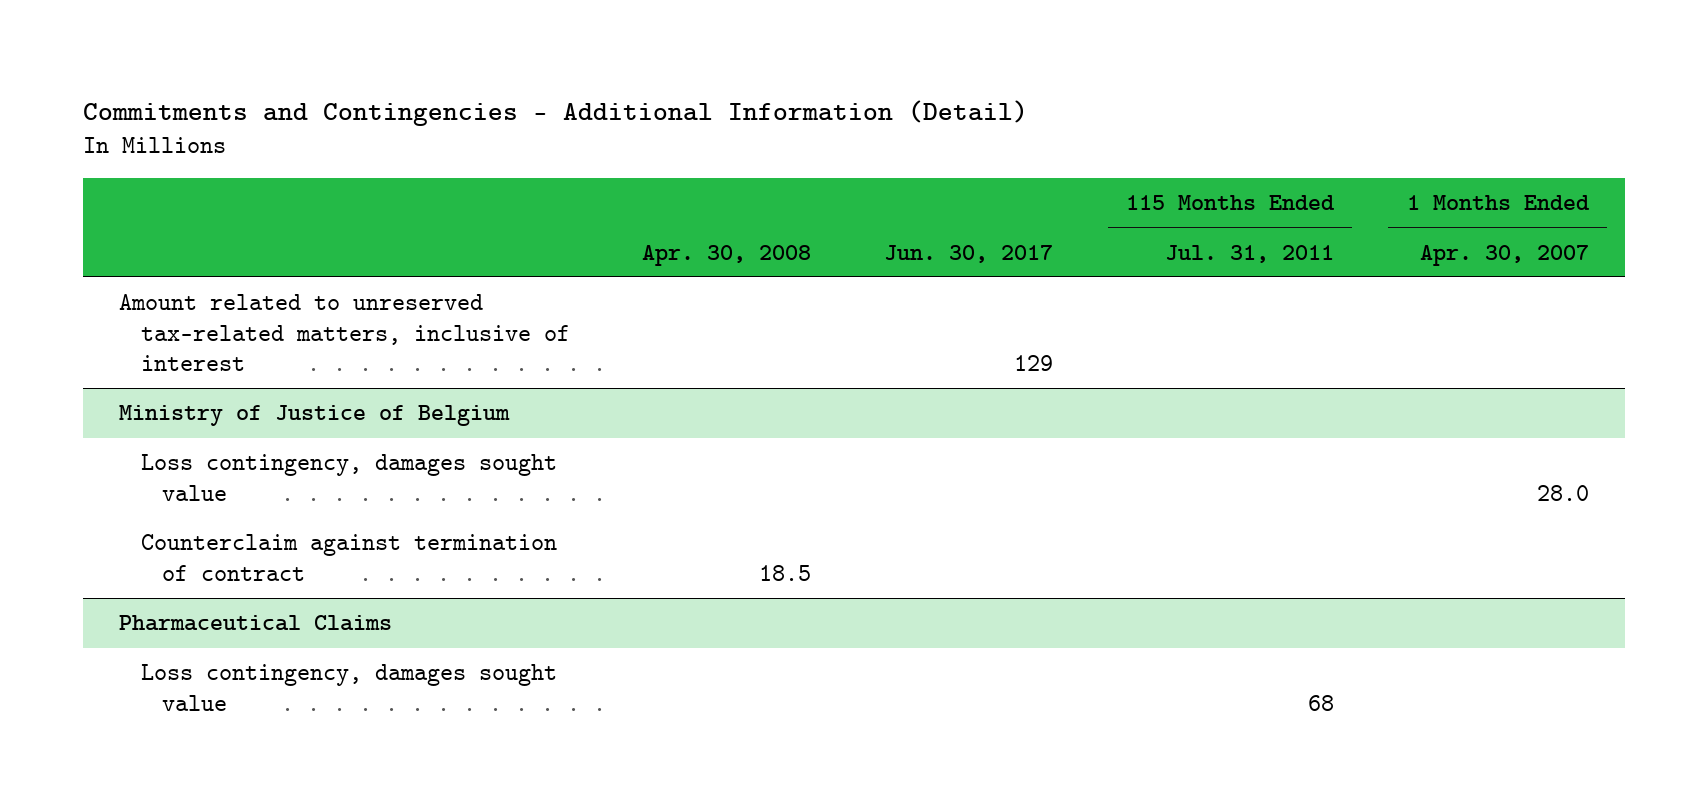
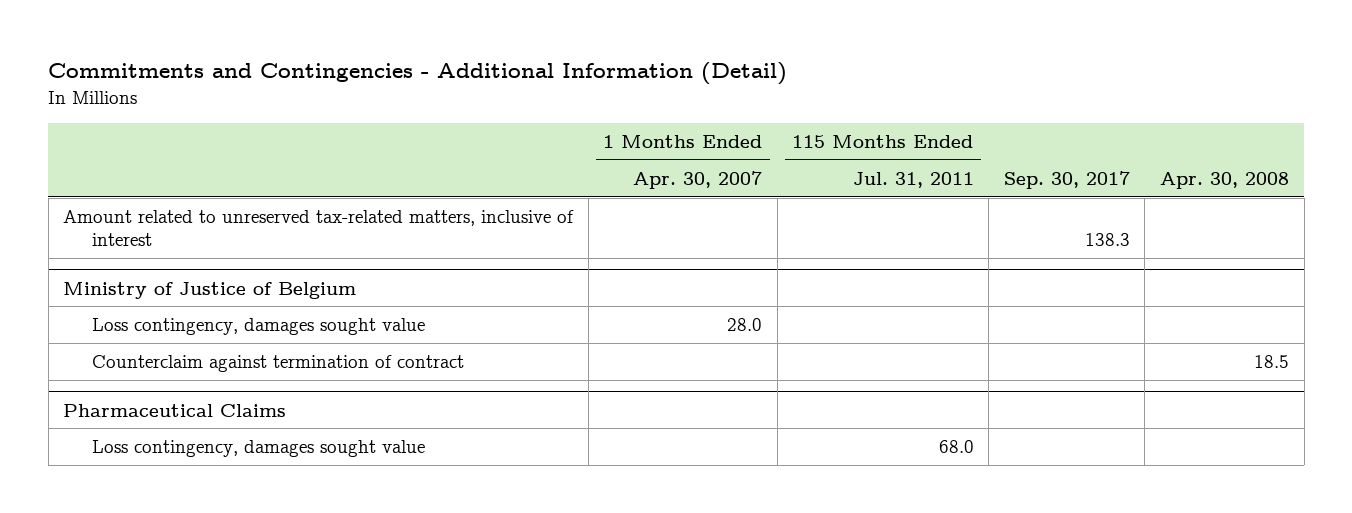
- | Apr. 30, 2008 | Jun. 30, 2017 | 115 Months Ended Jul. 31, 2011 | 1 Months Ended Apr. 30, 2007
+ | 1 Months Ended Apr. 30, 2007 | 115 Months Ended Jul. 31, 2011 | Sep. 30, 2017 | Apr. 30, 2008
@ Pharmaceutical Claims
- Loss contingency, damages sought value | | | 68 |
+ Loss contingency, damages sought value | | 68.0 | |

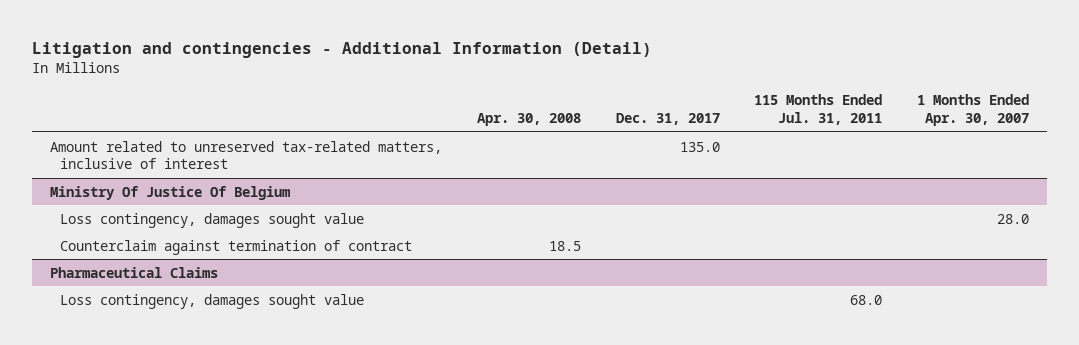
- Commitments and Contingencies - Additional Information (Detail)
+ Litigation and contingencies - Additional Information (Detail)
- | 1 Months Ended Apr. 30, 2007 | 115 Months Ended Jul. 31, 2011 | Sep. 30, 2017 | Apr. 30, 2008
+ | Apr. 30, 2008 | Dec. 31, 2017 | 115 Months Ended Jul. 31, 2011 | 1 Months Ended Apr. 30, 2007
- Ministry of Justice of Belgium
+ Ministry Of Justice Of Belgium

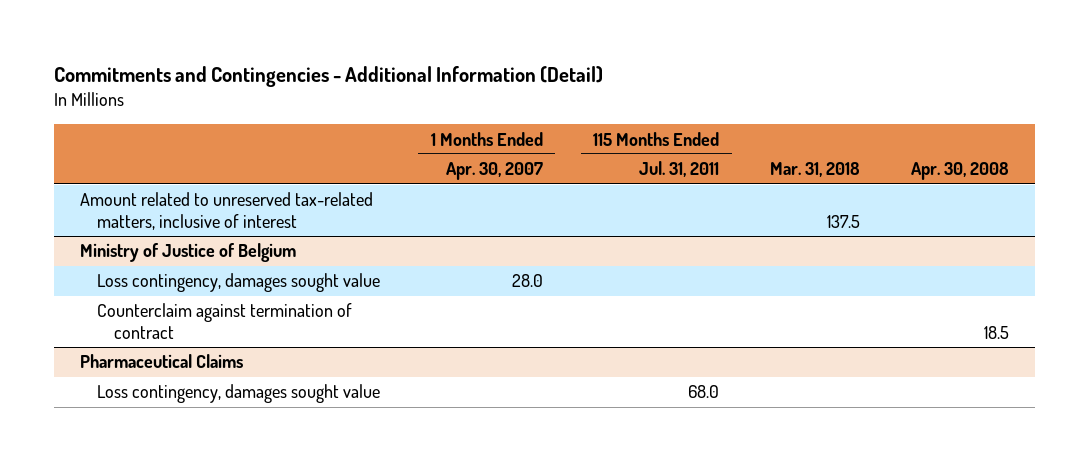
- Litigation and contingencies - Additional Information (Detail)
+ Commitments and Contingencies - Additional Information (Detail)
- | Apr. 30, 2008 | Dec. 31, 2017 | 115 Months Ended Jul. 31, 2011 | 1 Months Ended Apr. 30, 2007
+ | 1 Months Ended Apr. 30, 2007 | 115 Months Ended Jul. 31, 2011 | Mar. 31, 2018 | Apr. 30, 2008
- Ministry Of Justice Of Belgium
+ Ministry of Justice of Belgium

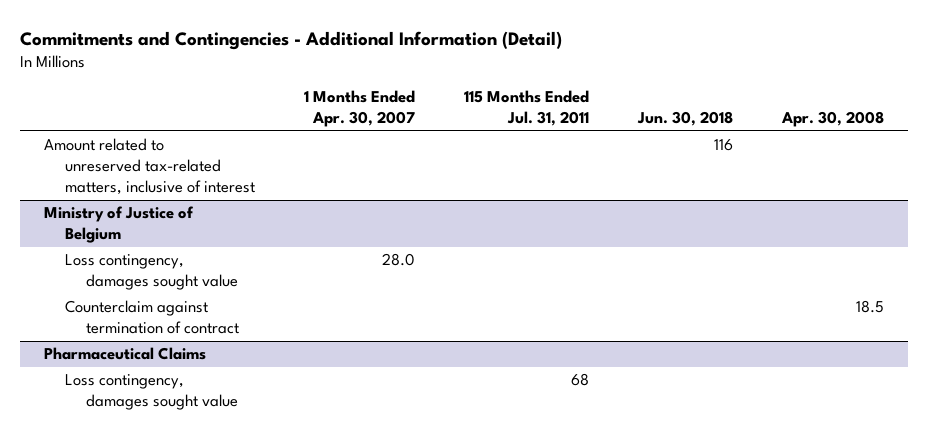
- | 1 Months Ended Apr. 30, 2007 | 115 Months Ended Jul. 31, 2011 | Mar. 31, 2018 | Apr. 30, 2008
+ | 1 Months Ended Apr. 30, 2007 | 115 Months Ended Jul. 31, 2011 | Jun. 30, 2018 | Apr. 30, 2008
@ Pharmaceutical Claims
- Loss contingency, damages sought value | | 68.0 | |
+ Loss contingency, damages sought value | | 68 | |

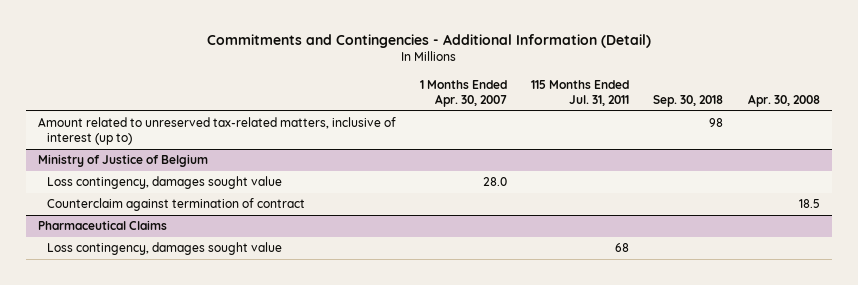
- | 1 Months Ended Apr. 30, 2007 | 115 Months Ended Jul. 31, 2011 | Jun. 30, 2018 | Apr. 30, 2008
+ | 1 Months Ended Apr. 30, 2007 | 115 Months Ended Jul. 31, 2011 | Sep. 30, 2018 | Apr. 30, 2008
- Amount related to unreserved tax-related matters, inclusive of interest | | | 116 |
+ Amount related to unreserved tax-related matters, inclusive of interest (up to) | | | 98 |

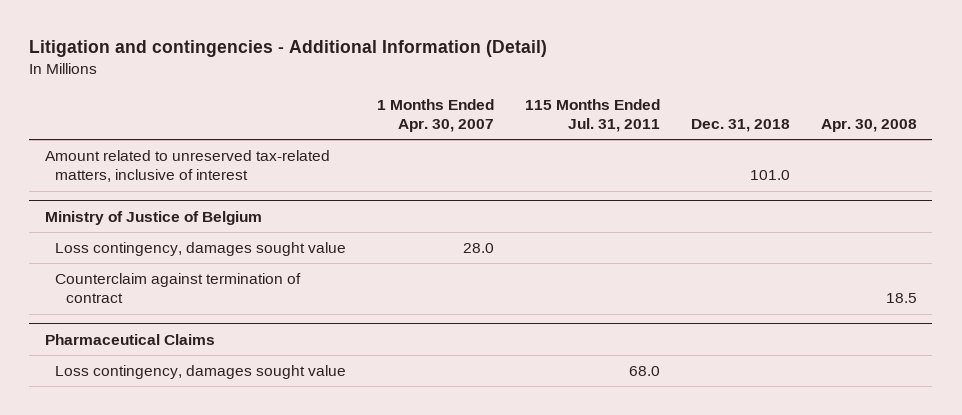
- Commitments and Contingencies - Additional Information (Detail)
+ Litigation and contingencies - Additional Information (Detail)
- | 1 Months Ended Apr. 30, 2007 | 115 Months Ended Jul. 31, 2011 | Sep. 30, 2018 | Apr. 30, 2008
+ | 1 Months Ended Apr. 30, 2007 | 115 Months Ended Jul. 31, 2011 | Dec. 31, 2018 | Apr. 30, 2008
- Amount related to unreserved tax-related matters, inclusive of interest (up to) | | | 98 |
+ Amount related to unreserved tax-related matters, inclusive of interest | | | 101.0 |
@ Pharmaceutical Claims
- Loss contingency, damages sought value | | 68 | |
+ Loss contingency, damages sought value | | 68.0 | |

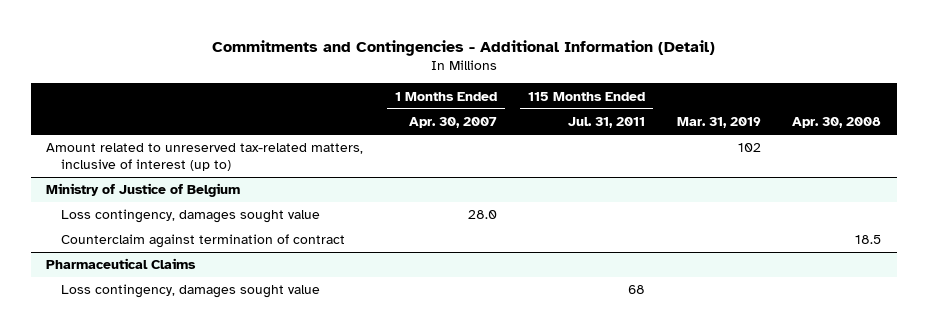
- Litigation and contingencies - Additional Information (Detail)
+ Commitments and Contingencies - Additional Information (Detail)
- | 1 Months Ended Apr. 30, 2007 | 115 Months Ended Jul. 31, 2011 | Dec. 31, 2018 | Apr. 30, 2008
+ | 1 Months Ended Apr. 30, 2007 | 115 Months Ended Jul. 31, 2011 | Mar. 31, 2019 | Apr. 30, 2008
- Amount related to unreserved tax-related matters, inclusive of interest | | | 101.0 |
+ Amount related to unreserved tax-related matters, inclusive of interest (up to) | | | 102 |
@ Pharmaceutical Claims
- Loss contingency, damages sought value | | 68.0 | |
+ Loss contingency, damages sought value | | 68 | |

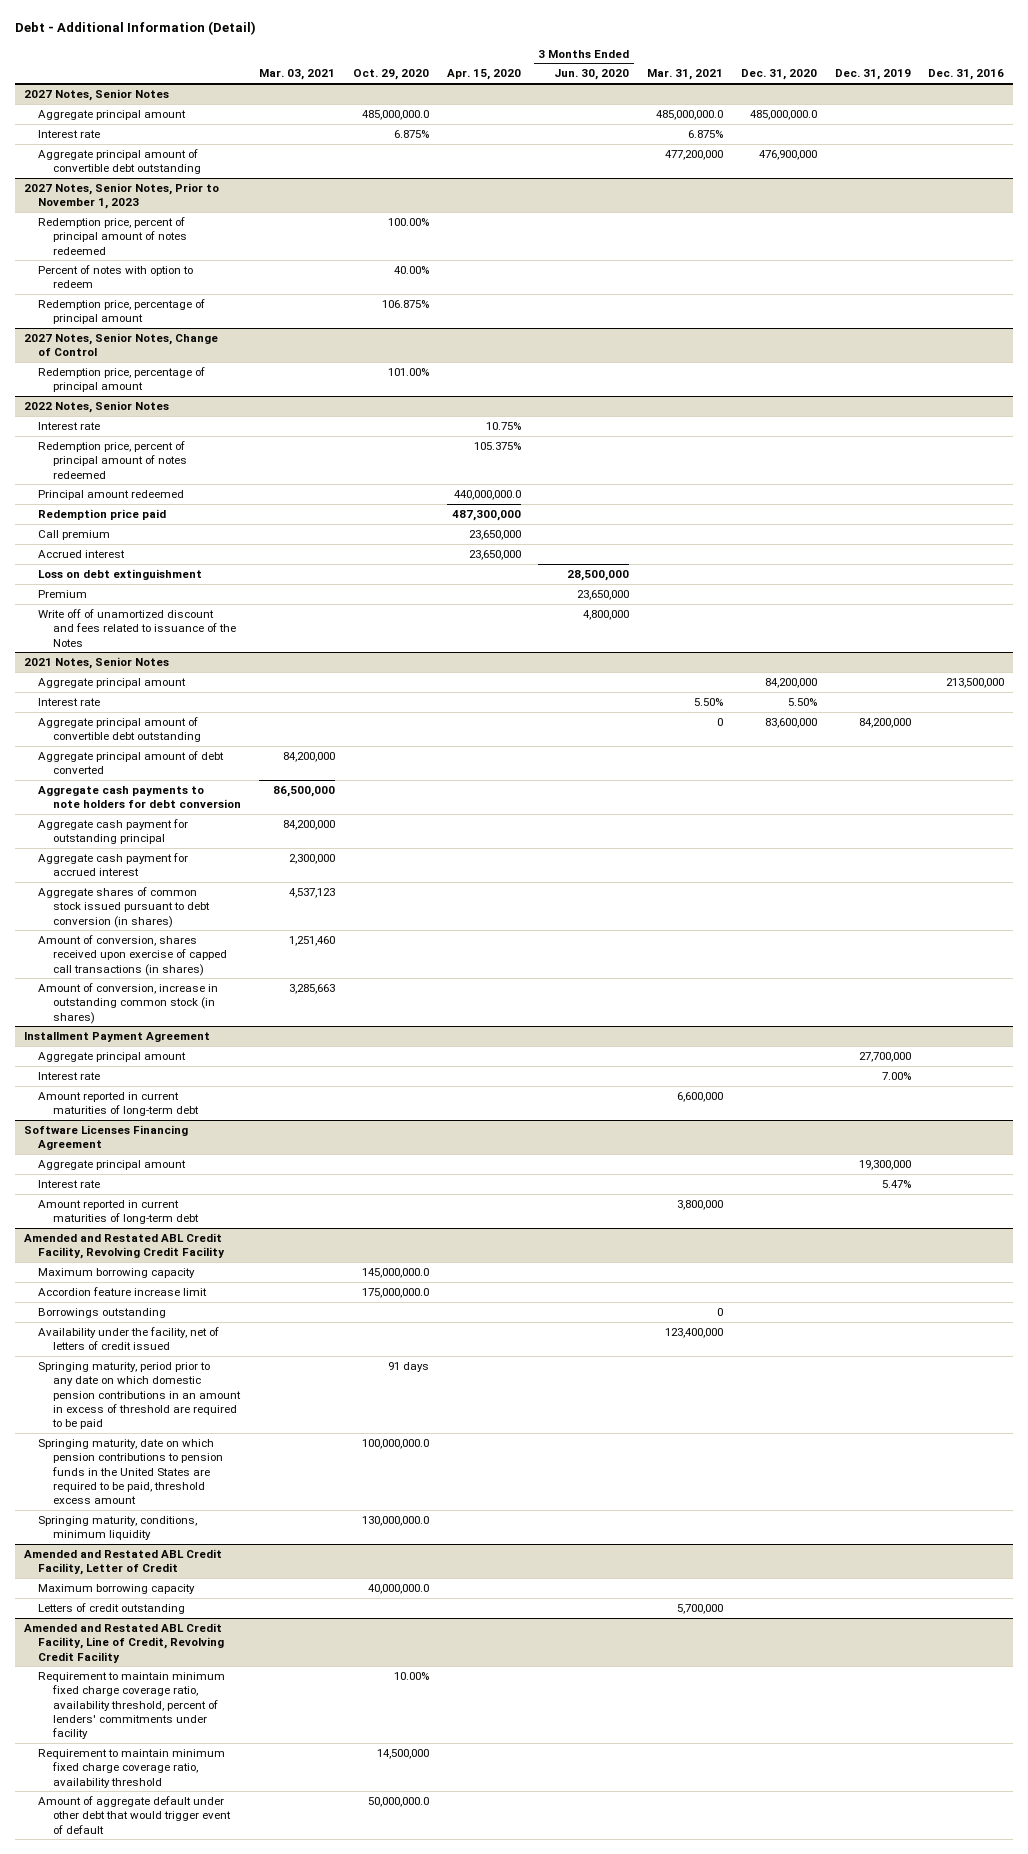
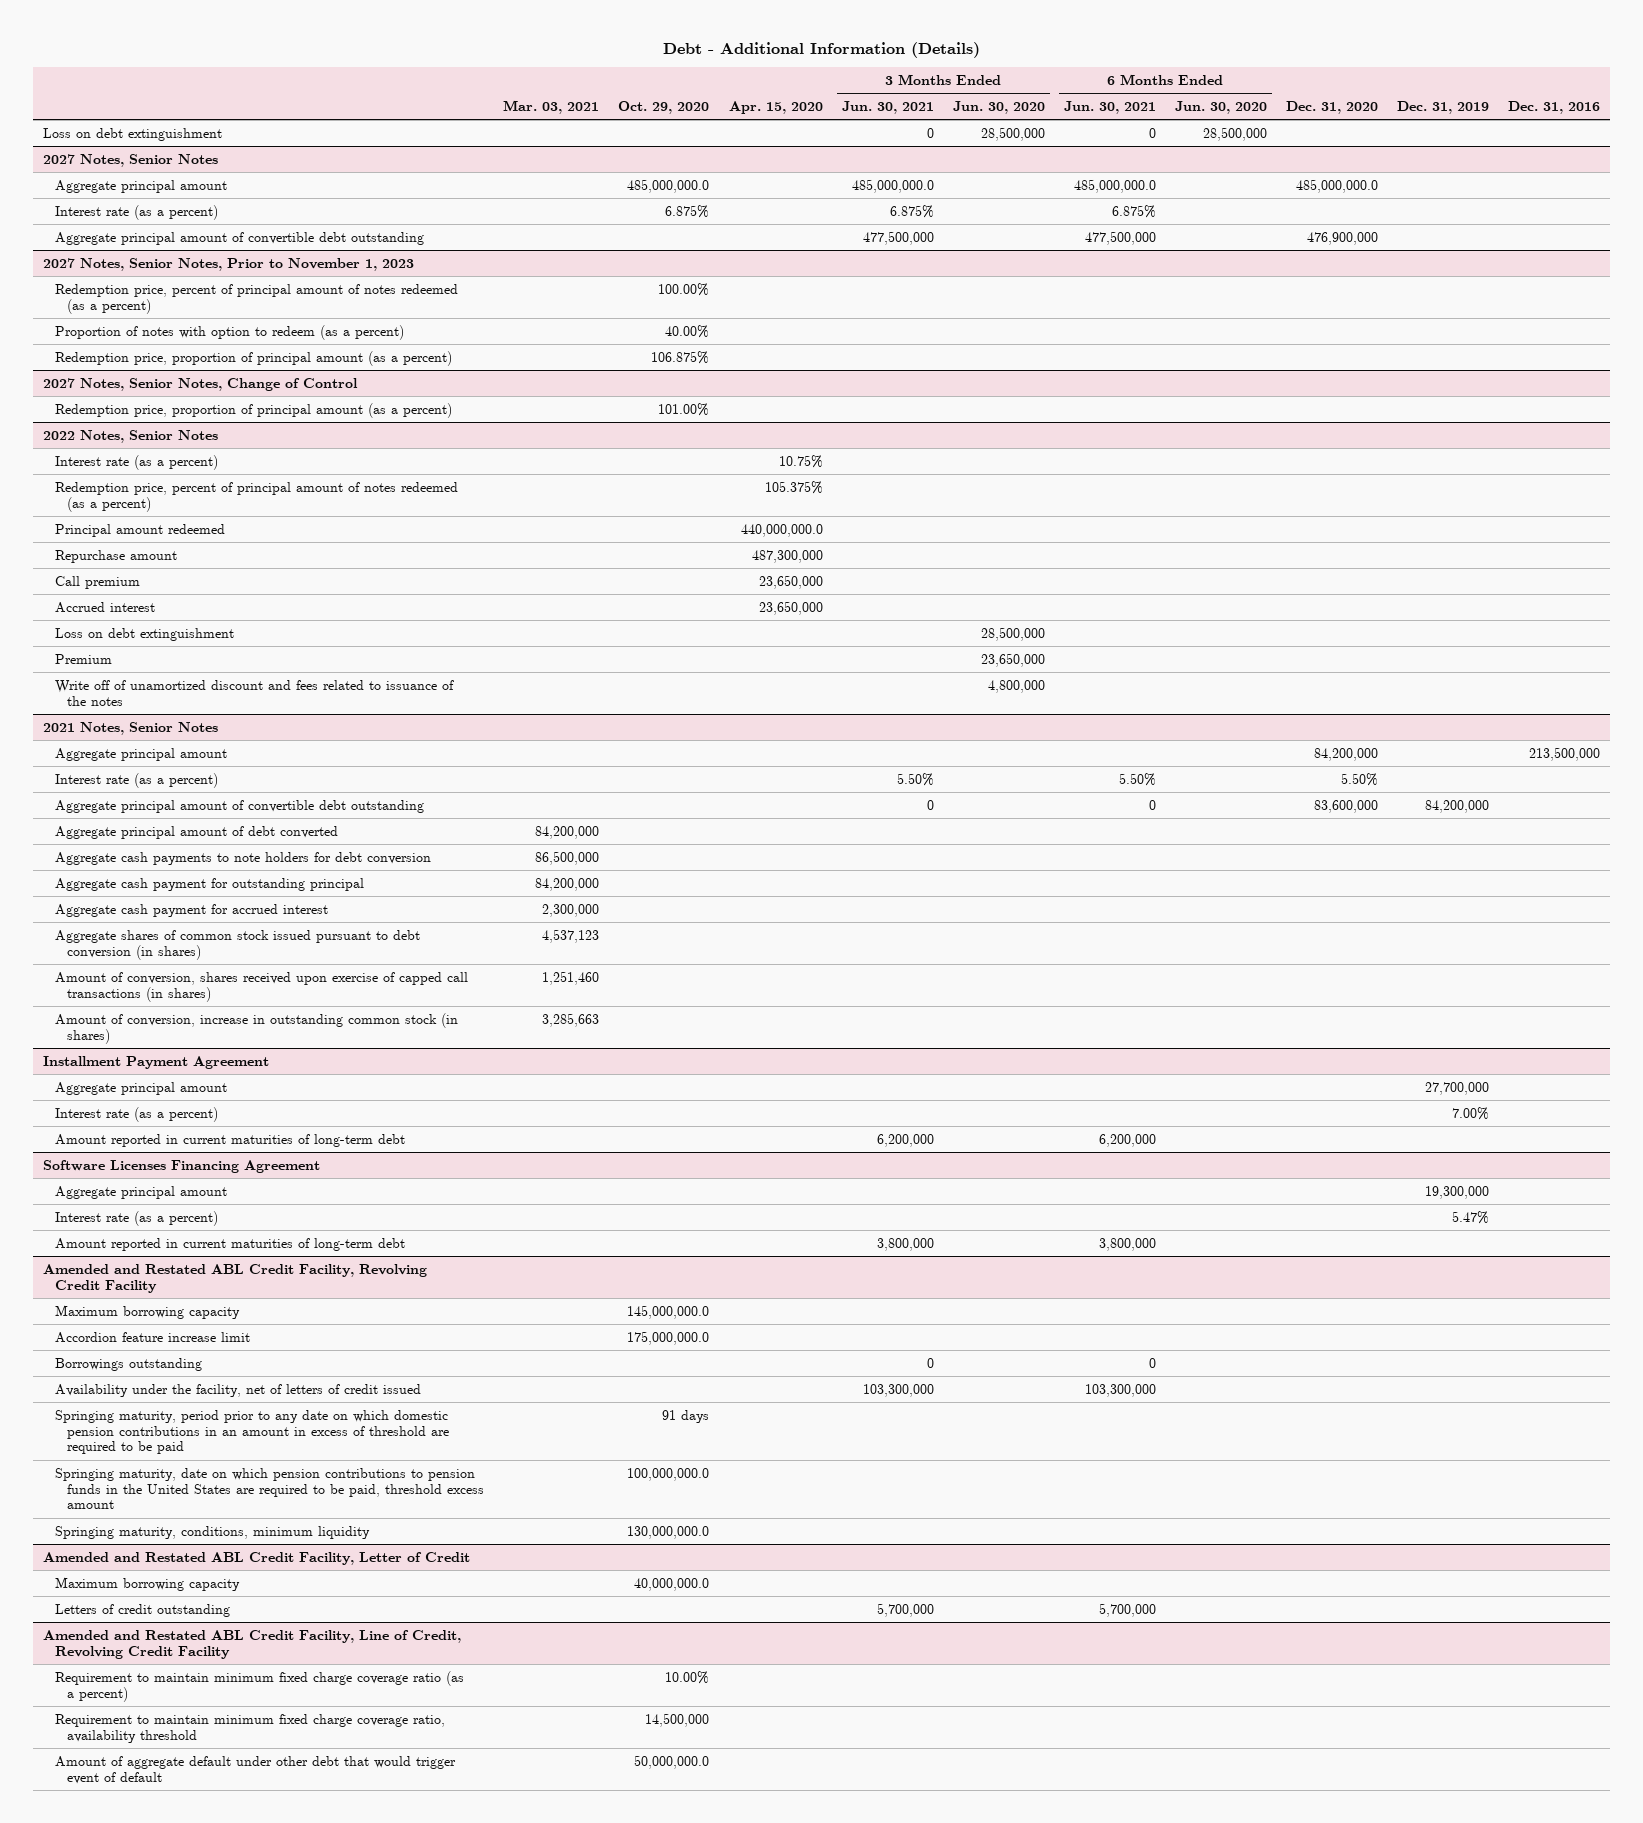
- Debt - Additional Information (Detail)
+ Debt - Additional Information (Details)
- | Mar. 03, 2021 | Oct. 29, 2020 | Apr. 15, 2020 | 3 Months Ended Jun. 30, 2020 | Mar. 31, 2021 | Dec. 31, 2020 | Dec. 31, 2019 | Dec. 31, 2016
+ | Mar. 03, 2021 | Oct. 29, 2020 | Apr. 15, 2020 | 3 Months Ended Jun. 30, 2021 | 3 Months Ended Jun. 30, 2020 | 6 Months Ended Jun. 30, 2021 | 6 Months Ended Jun. 30, 2020 | Dec. 31, 2020 | Dec. 31, 2019 | Dec. 31, 2016
+ Loss on debt extinguishment | | | | 0 | 28,500,000 | 0 | 28,500,000 | | |
@ 2027 Notes, Senior Notes
- Interest rate | | 6.875% | | | 6.875% | | |
+ Interest rate (as a percent) | | 6.875% | | 6.875% | | 6.875% | | | |
@ 2027 Notes, Senior Notes, Prior to November 1, 2023
- Redemption price, percent of principal amount of notes redeemed | | 100.00% | | | | | |
- Percent of notes with option to redeem | | 40.00% | | | | | |
- Redemption price, percentage of principal amount | | 106.875% | | | | | |
+ Redemption price, percent of principal amount of notes redeemed (as a percent) | | 100.00% | | | | | | | |
+ Proportion of notes with option to redeem (as a percent) | | 40.00% | | | | | | | |
+ Redemption price, proportion of principal amount (as a percent) | | 106.875% | | | | | | | |
@ 2027 Notes, Senior Notes, Change of Control
- Redemption price, percentage of principal amount | | 101.00% | | | | | |
+ Redemption price, proportion of principal amount (as a percent) | | 101.00% | | | | | | | |
@ 2022 Notes, Senior Notes
- Interest rate | | | 10.75% | | | | |
- Redemption price, percent of principal amount of notes redeemed | | | 105.375% | | | | |
+ Interest rate (as a percent) | | | 10.75% | | | | | | |
+ Redemption price, percent of principal amount of notes redeemed (as a percent) | | | 105.375% | | | | | | |
- Redemption price paid | | | 487,300,000 | | | | |
+ Repurchase amount | | | 487,300,000 | | | | | | |
- Write off of unamortized discount and fees related to issuance of the Notes | | | | 4,800,000 | | | |
+ Write off of unamortized discount and fees related to issuance of the notes | | | | | 4,800,000 | | | | |
@ 2021 Notes, Senior Notes
- Interest rate | | | | | 5.50% | 5.50% | |
+ Interest rate (as a percent) | | | | 5.50% | | 5.50% | | 5.50% | |
@ Installment Payment Agreement
- Interest rate | | | | | | | 7.00% |
+ Interest rate (as a percent) | | | | | | | | | 7.00% |
@ Software Licenses Financing Agreement
- Interest rate | | | | | | | 5.47% |
+ Interest rate (as a percent) | | | | | | | | | 5.47% |
@ Amended and Restated ABL Credit Facility, Line of Credit, Revolving Credit Facility
- Requirement to maintain minimum fixed charge coverage ratio, availability threshold, percent of lenders' commitments under facility | | 10.00% | | | | | |
+ Requirement to maintain minimum fixed charge coverage ratio (as a percent) | | 10.00% | | | | | | | |

